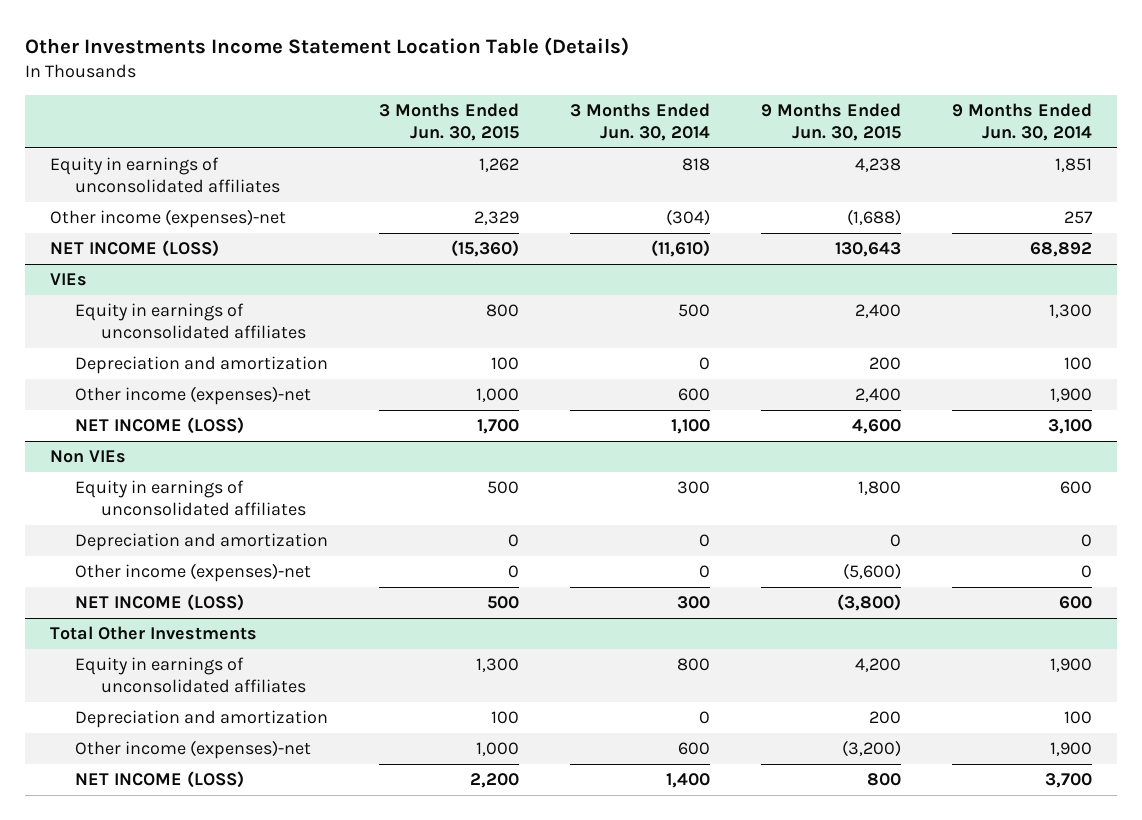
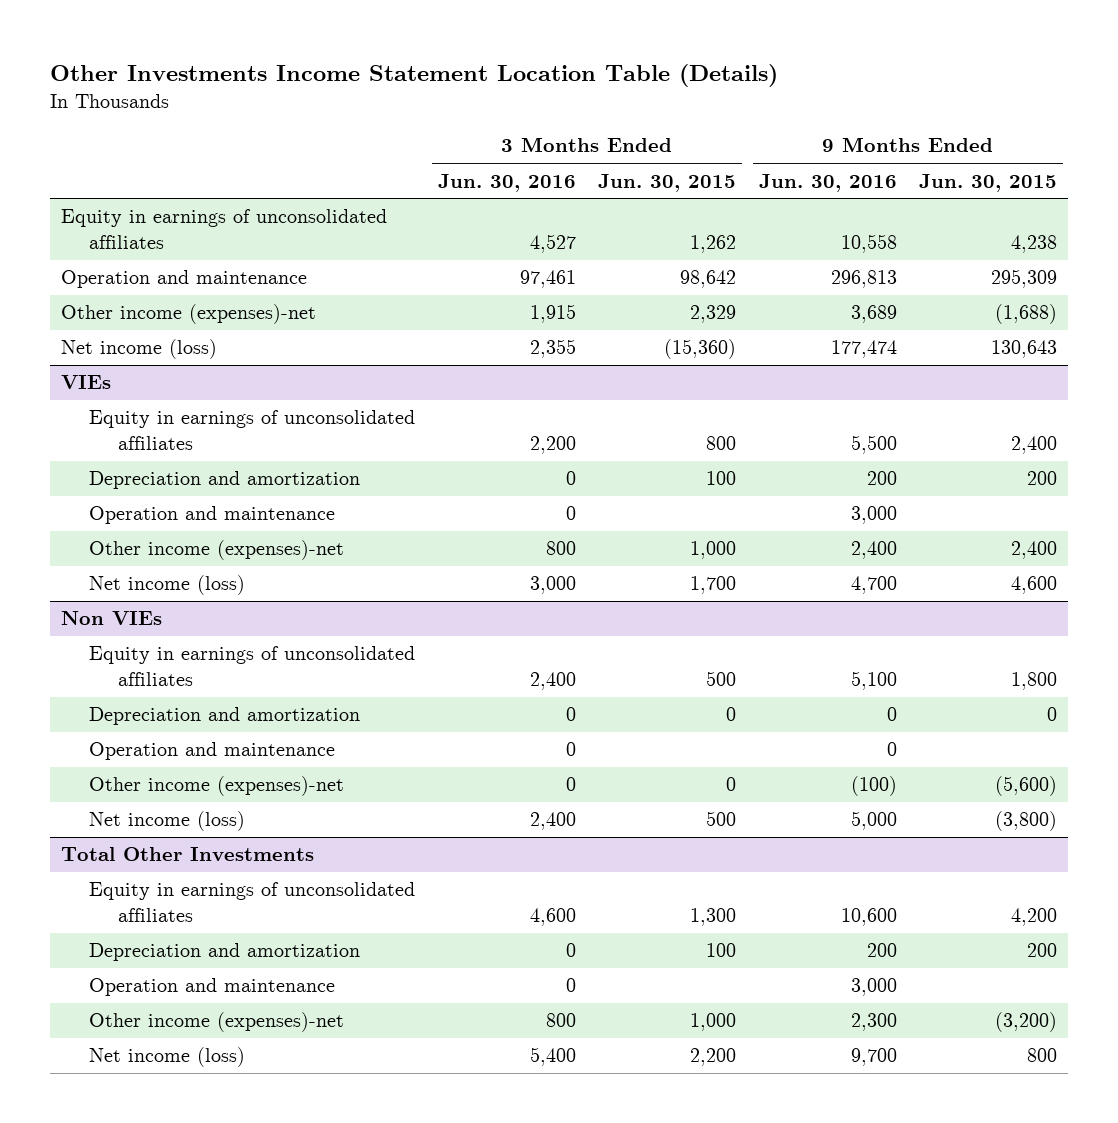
- | 3 Months Ended Jun. 30, 2015 | 3 Months Ended Jun. 30, 2014 | 9 Months Ended Jun. 30, 2015 | 9 Months Ended Jun. 30, 2014
+ | 3 Months Ended Jun. 30, 2016 | 3 Months Ended Jun. 30, 2015 | 9 Months Ended Jun. 30, 2016 | 9 Months Ended Jun. 30, 2015
+ Operation and maintenance | 97,461 | 98,642 | 296,813 | 295,309
- NET INCOME (LOSS) | (15,360) | (11,610) | 130,643 | 68,892
+ Net income (loss) | 2,355 | (15,360) | 177,474 | 130,643
@ VIEs
+ Operation and maintenance | 0 | | 3,000 |
- NET INCOME (LOSS) | 1,700 | 1,100 | 4,600 | 3,100
+ Net income (loss) | 3,000 | 1,700 | 4,700 | 4,600
@ Non VIEs
+ Operation and maintenance | 0 | | 0 |
- NET INCOME (LOSS) | 500 | 300 | (3,800) | 600
+ Net income (loss) | 2,400 | 500 | 5,000 | (3,800)
@ Total Other Investments
+ Operation and maintenance | 0 | | 3,000 |
- NET INCOME (LOSS) | 2,200 | 1,400 | 800 | 3,700
+ Net income (loss) | 5,400 | 2,200 | 9,700 | 800

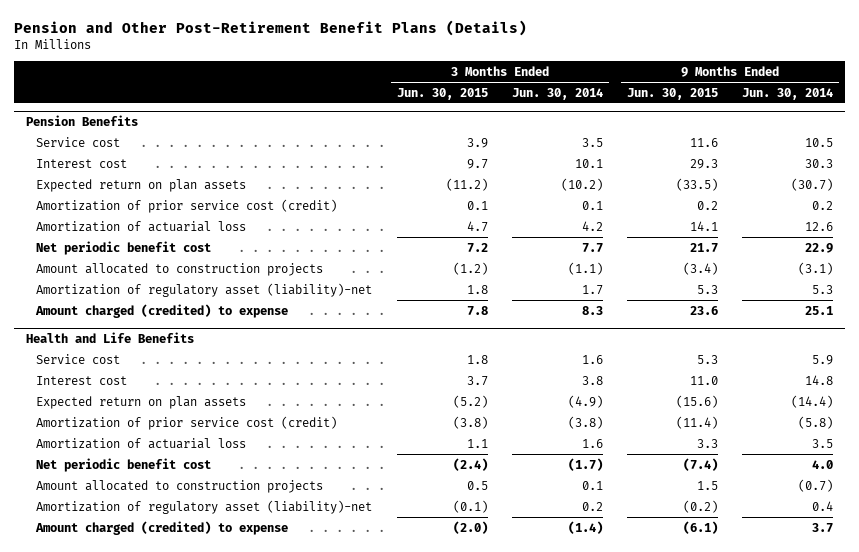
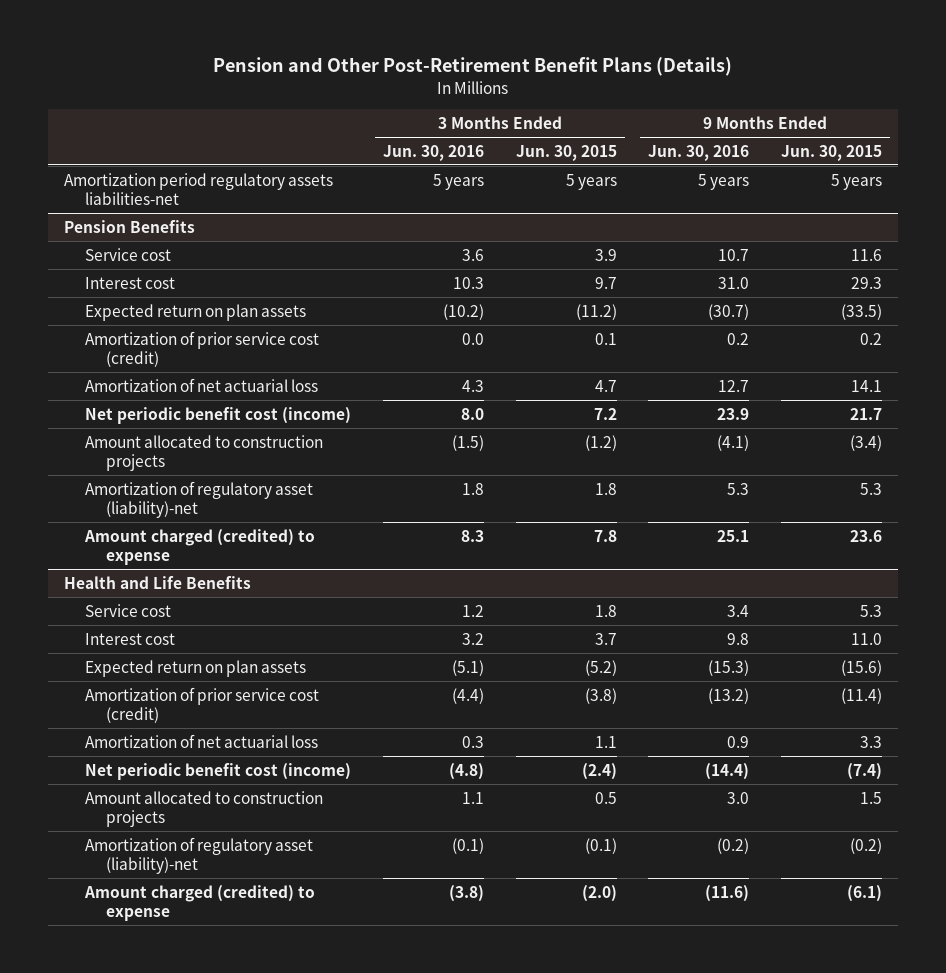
- | 3 Months Ended Jun. 30, 2015 | 3 Months Ended Jun. 30, 2014 | 9 Months Ended Jun. 30, 2015 | 9 Months Ended Jun. 30, 2014
+ | 3 Months Ended Jun. 30, 2016 | 3 Months Ended Jun. 30, 2015 | 9 Months Ended Jun. 30, 2016 | 9 Months Ended Jun. 30, 2015
+ Amortization period regulatory assets liabilities-net | 5 years | 5 years | 5 years | 5 years
@ Pension Benefits
- Amortization of actuarial loss | 4.7 | 4.2 | 14.1 | 12.6
- Net periodic benefit cost | 7.2 | 7.7 | 21.7 | 22.9
+ Amortization of net actuarial loss | 4.3 | 4.7 | 12.7 | 14.1
+ Net periodic benefit cost (income) | 8.0 | 7.2 | 23.9 | 21.7
@ Health and Life Benefits
- Amortization of actuarial loss | 1.1 | 1.6 | 3.3 | 3.5
- Net periodic benefit cost | (2.4) | (1.7) | (7.4) | 4.0
+ Amortization of net actuarial loss | 0.3 | 1.1 | 0.9 | 3.3
+ Net periodic benefit cost (income) | (4.8) | (2.4) | (14.4) | (7.4)

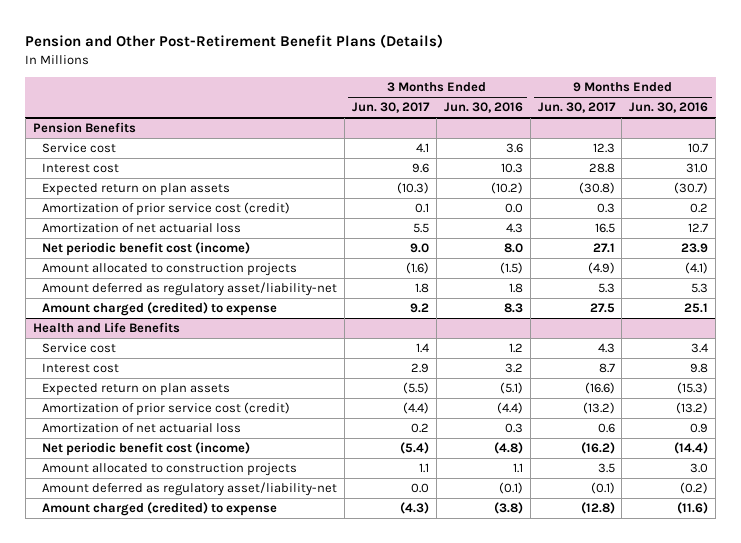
- | 3 Months Ended Jun. 30, 2016 | 3 Months Ended Jun. 30, 2015 | 9 Months Ended Jun. 30, 2016 | 9 Months Ended Jun. 30, 2015
+ | 3 Months Ended Jun. 30, 2017 | 3 Months Ended Jun. 30, 2016 | 9 Months Ended Jun. 30, 2017 | 9 Months Ended Jun. 30, 2016
- Amortization period regulatory assets liabilities-net | 5 years | 5 years | 5 years | 5 years
@ Pension Benefits
- Amortization of regulatory asset (liability)-net | 1.8 | 1.8 | 5.3 | 5.3
+ Amount deferred as regulatory asset/liability-net | 1.8 | 1.8 | 5.3 | 5.3
@ Health and Life Benefits
- Amortization of regulatory asset (liability)-net | (0.1) | (0.1) | (0.2) | (0.2)
+ Amount deferred as regulatory asset/liability-net | 0.0 | (0.1) | (0.1) | (0.2)

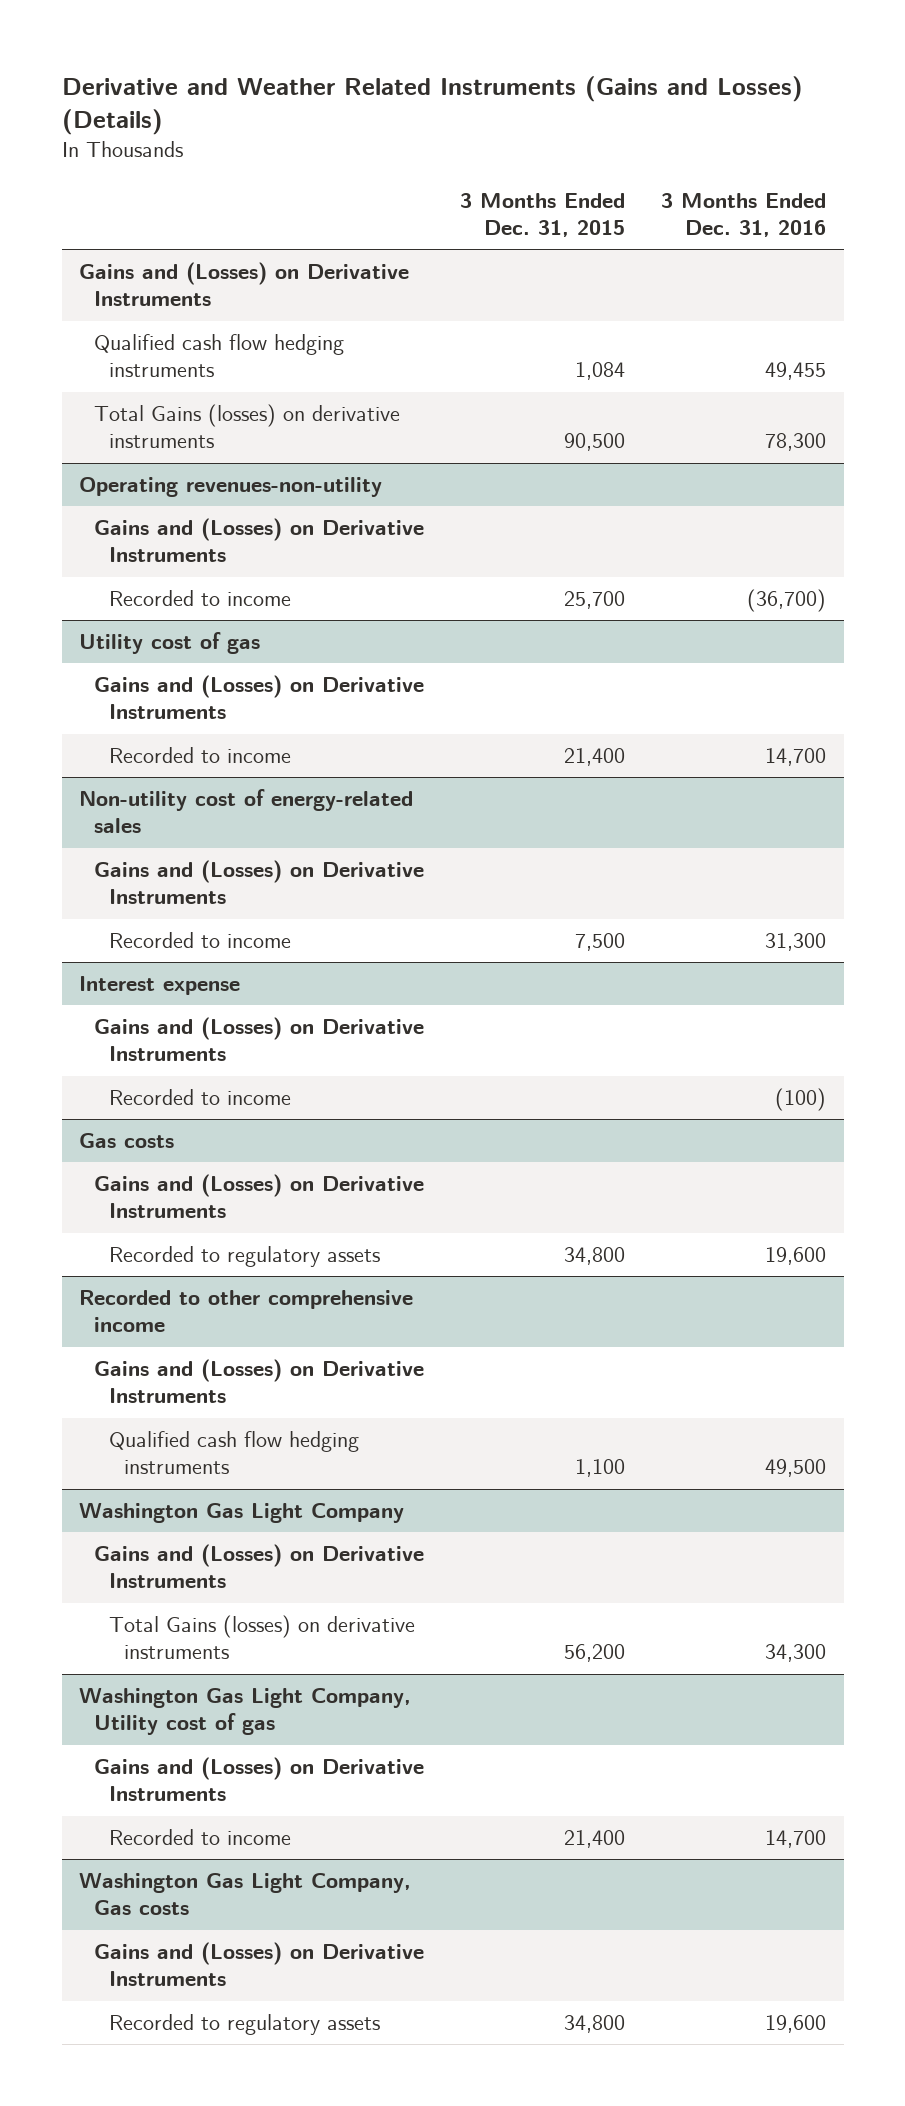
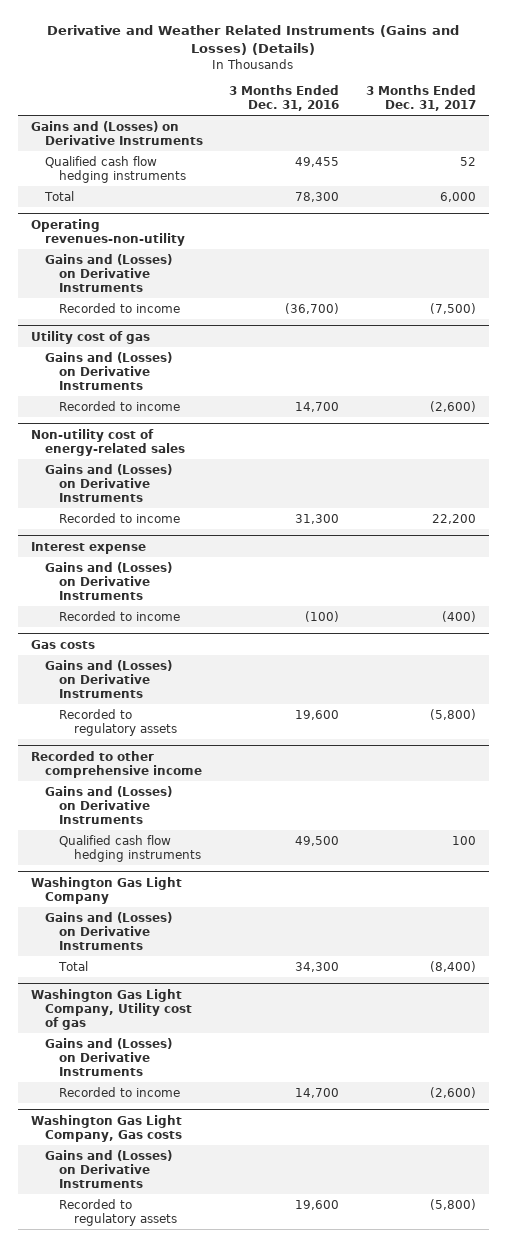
- | 3 Months Ended Dec. 31, 2015 | 3 Months Ended Dec. 31, 2016
+ | 3 Months Ended Dec. 31, 2016 | 3 Months Ended Dec. 31, 2017
- Total Gains (losses) on derivative instruments | 90,500 | 78,300
+ Total | 78,300 | 6,000
@ Washington Gas Light Company
- Total Gains (losses) on derivative instruments | 56,200 | 34,300
+ Total | 34,300 | (8,400)

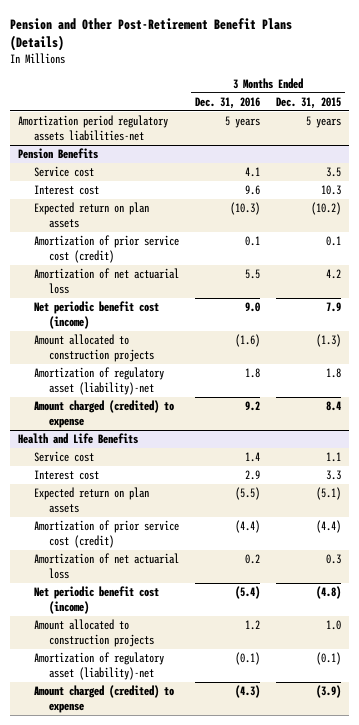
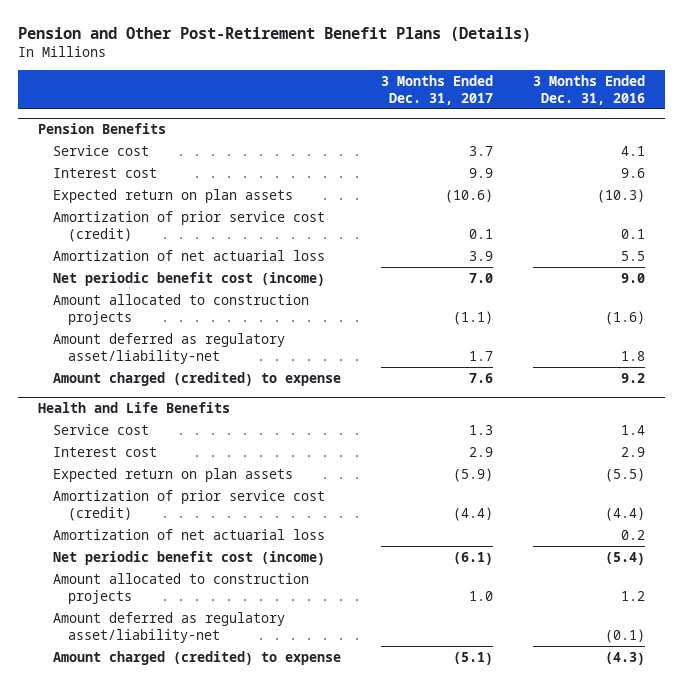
- | 3 Months Ended Dec. 31, 2016 | 3 Months Ended Dec. 31, 2015
+ | 3 Months Ended Dec. 31, 2017 | 3 Months Ended Dec. 31, 2016
- Amortization period regulatory assets liabilities-net | 5 years | 5 years
@ Pension Benefits
- Amortization of regulatory asset (liability)-net | 1.8 | 1.8
+ Amount deferred as regulatory asset/liability-net | 1.7 | 1.8
@ Health and Life Benefits
- Amortization of regulatory asset (liability)-net | (0.1) | (0.1)
+ Amount deferred as regulatory asset/liability-net | | (0.1)

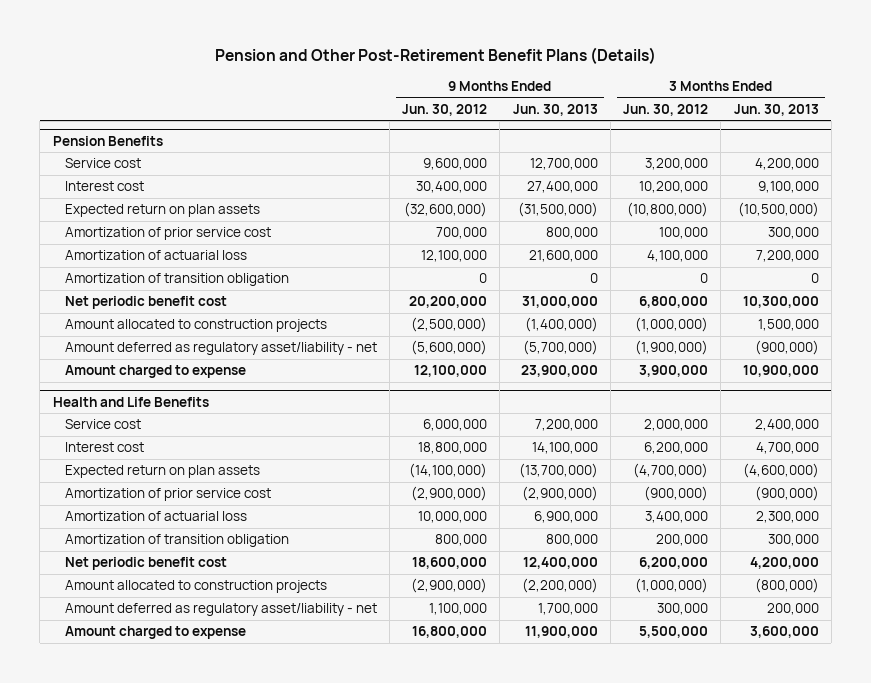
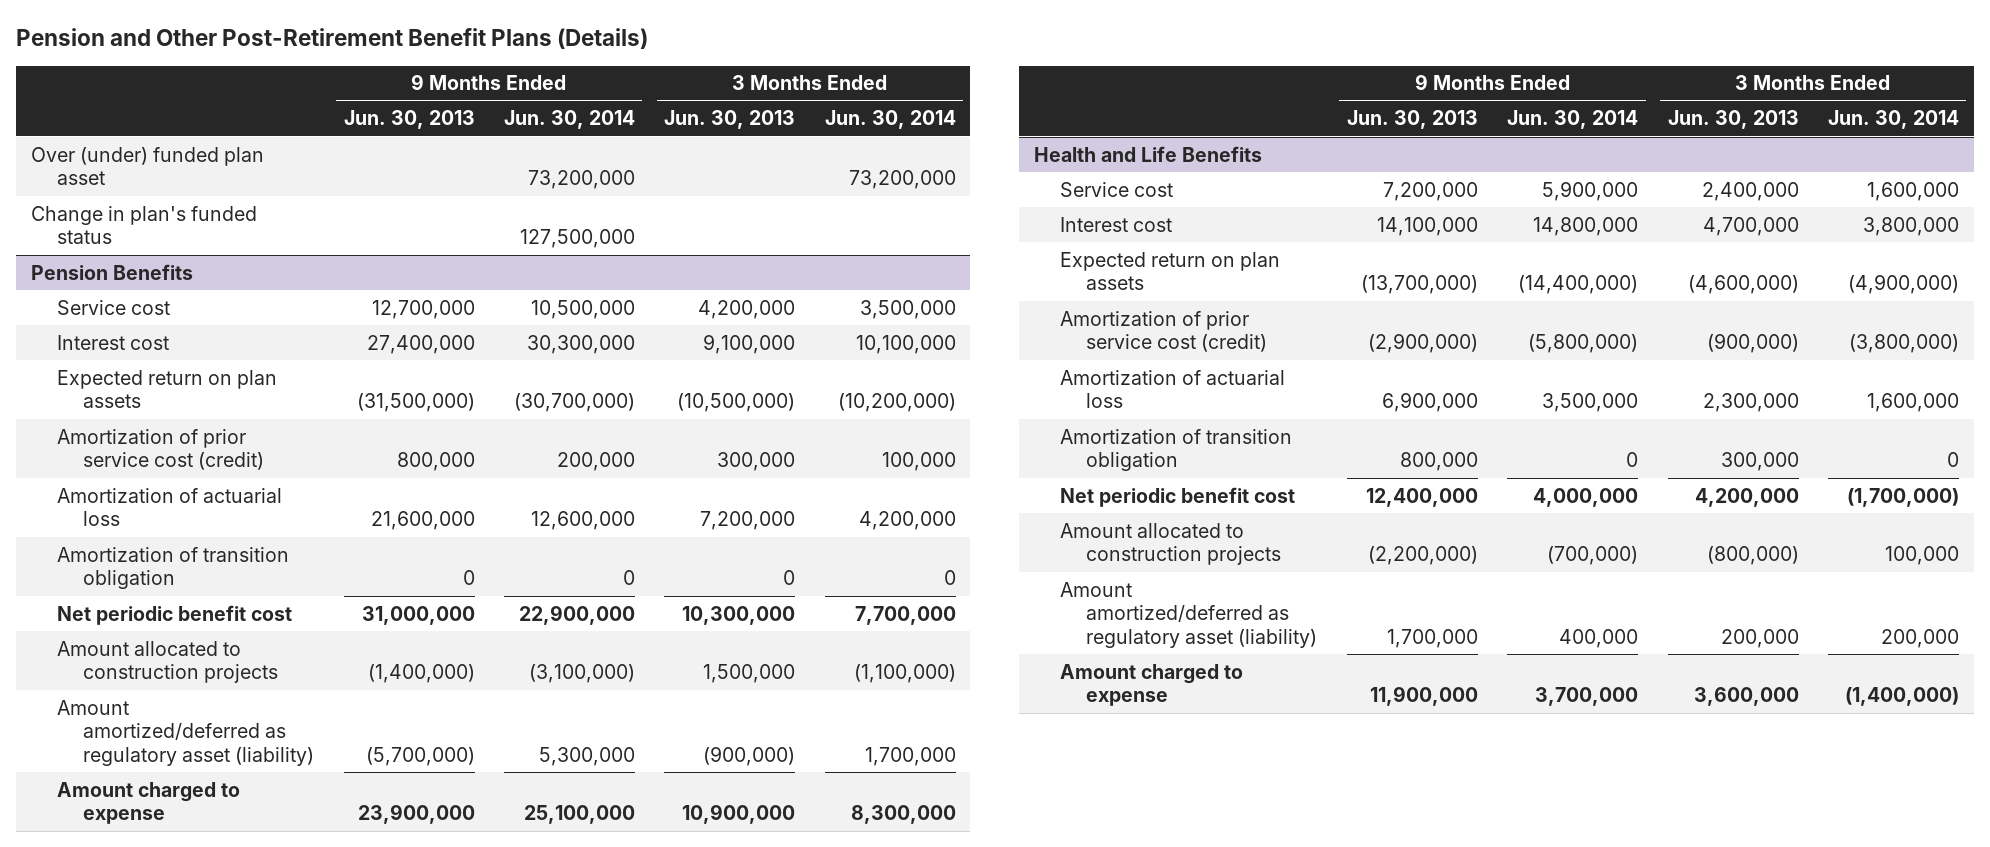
- | 9 Months Ended Jun. 30, 2012 | 9 Months Ended Jun. 30, 2013 | 3 Months Ended Jun. 30, 2012 | 3 Months Ended Jun. 30, 2013
+ | 9 Months Ended Jun. 30, 2013 | 9 Months Ended Jun. 30, 2014 | 3 Months Ended Jun. 30, 2013 | 3 Months Ended Jun. 30, 2014
+ Over (under) funded plan asset | | 73,200,000 | | 73,200,000
+ Change in plan's funded status | | 127,500,000 | |
@ Pension Benefits
- Amortization of prior service cost | 700,000 | 800,000 | 100,000 | 300,000
+ Amortization of prior service cost (credit) | 800,000 | 200,000 | 300,000 | 100,000
- Amount deferred as regulatory asset/liability - net | (5,600,000) | (5,700,000) | (1,900,000) | (900,000)
+ Amount amortized/deferred as regulatory asset (liability) | (5,700,000) | 5,300,000 | (900,000) | 1,700,000
@ Health and Life Benefits
- Amortization of prior service cost | (2,900,000) | (2,900,000) | (900,000) | (900,000)
+ Amortization of prior service cost (credit) | (2,900,000) | (5,800,000) | (900,000) | (3,800,000)
- Amount deferred as regulatory asset/liability - net | 1,100,000 | 1,700,000 | 300,000 | 200,000
+ Amount amortized/deferred as regulatory asset (liability) | 1,700,000 | 400,000 | 200,000 | 200,000

